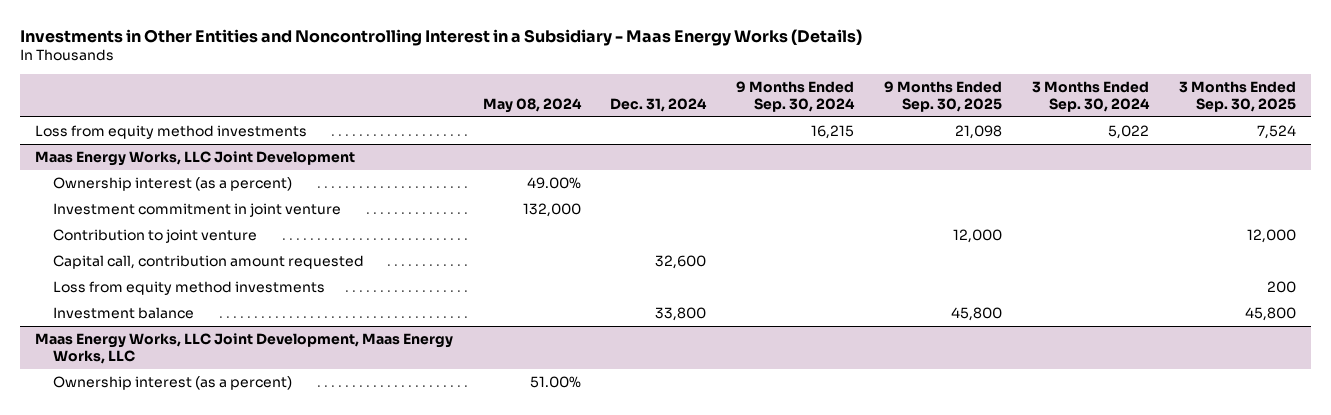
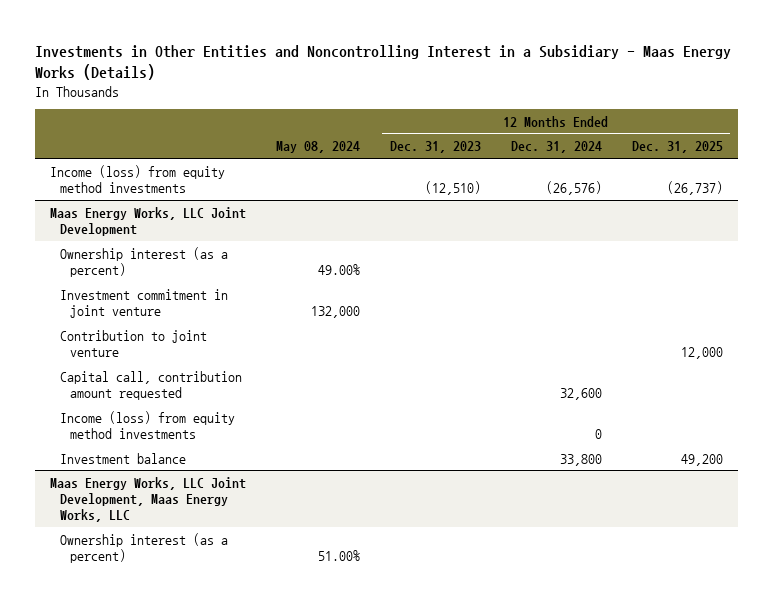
- | May 08, 2024 | Dec. 31, 2024 | 9 Months Ended Sep. 30, 2024 | 9 Months Ended Sep. 30, 2025 | 3 Months Ended Sep. 30, 2024 | 3 Months Ended Sep. 30, 2025
+ | May 08, 2024 | 12 Months Ended Dec. 31, 2023 | 12 Months Ended Dec. 31, 2024 | 12 Months Ended Dec. 31, 2025
- Loss from equity method investments | | | 16,215 | 21,098 | 5,022 | 7,524
+ Income (loss) from equity method investments | | (12,510) | (26,576) | (26,737)
@ Maas Energy Works, LLC Joint Development
- Loss from equity method investments | | | | | | 200
+ Income (loss) from equity method investments | | | 0 |

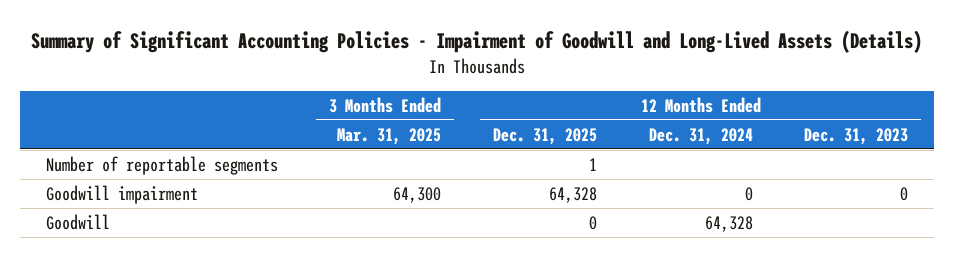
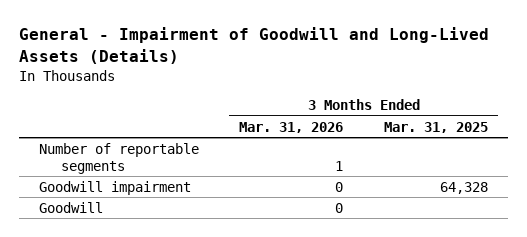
- Summary of Significant Accounting Policies - Impairment of Goodwill and Long-Lived Assets (Details)
+ General - Impairment of Goodwill and Long-Lived Assets (Details)
- | 3 Months Ended Mar. 31, 2025 | 12 Months Ended Dec. 31, 2025 | 12 Months Ended Dec. 31, 2024 | 12 Months Ended Dec. 31, 2023
+ | 3 Months Ended Mar. 31, 2026 | 3 Months Ended Mar. 31, 2025
- Goodwill impairment | 64,300 | 64,328 | 0 | 0
+ Goodwill impairment | 0 | 64,328

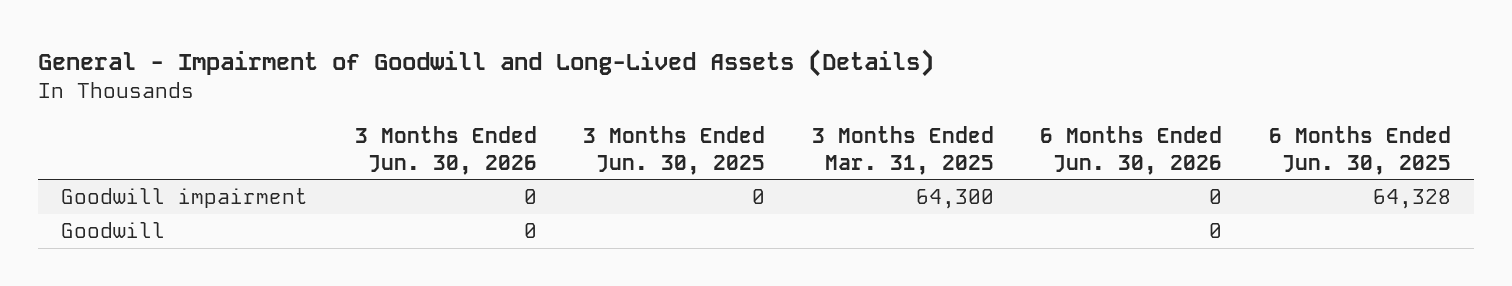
- | 3 Months Ended Mar. 31, 2026 | 3 Months Ended Mar. 31, 2025
+ | 3 Months Ended Jun. 30, 2026 | 3 Months Ended Jun. 30, 2025 | 3 Months Ended Mar. 31, 2025 | 6 Months Ended Jun. 30, 2026 | 6 Months Ended Jun. 30, 2025
- Number of reportable segments | 1 |
- Goodwill impairment | 0 | 64,328
+ Goodwill impairment | 0 | 0 | 64,300 | 0 | 64,328

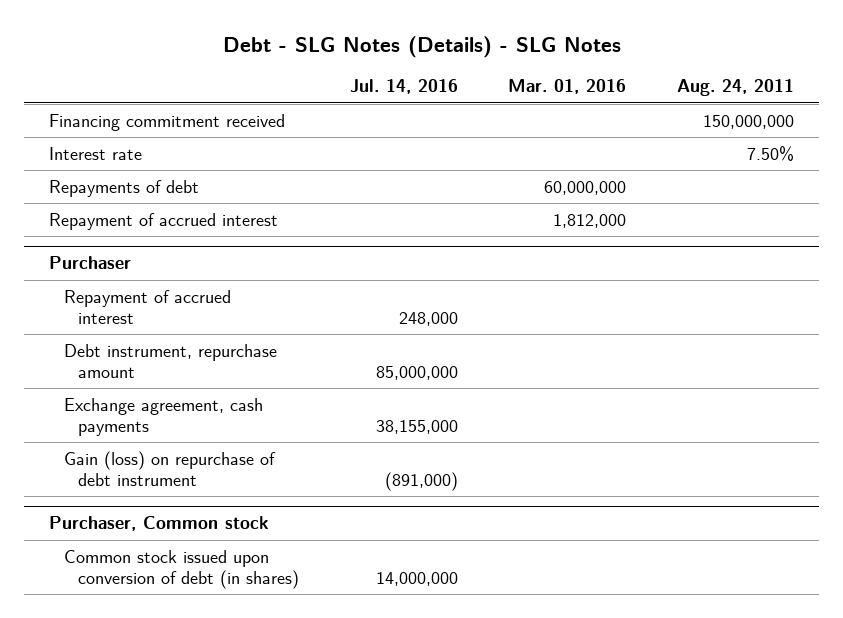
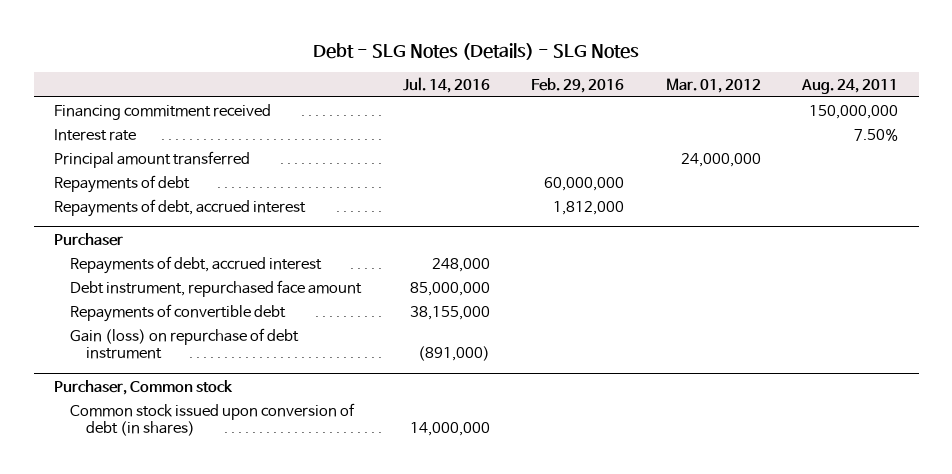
- | Jul. 14, 2016 | Mar. 01, 2016 | Aug. 24, 2011
+ | Jul. 14, 2016 | Feb. 29, 2016 | Mar. 01, 2012 | Aug. 24, 2011
+ Principal amount transferred | | | 24,000,000 |
- Repayment of accrued interest | | 1,812,000 |
+ Repayments of debt, accrued interest | | 1,812,000 | |
@ Purchaser
- Repayment of accrued interest | 248,000 | |
- Debt instrument, repurchase amount | 85,000,000 | |
- Exchange agreement, cash payments | 38,155,000 | |
+ Repayments of debt, accrued interest | 248,000 | | |
+ Debt instrument, repurchased face amount | 85,000,000 | | |
+ Repayments of convertible debt | 38,155,000 | | |

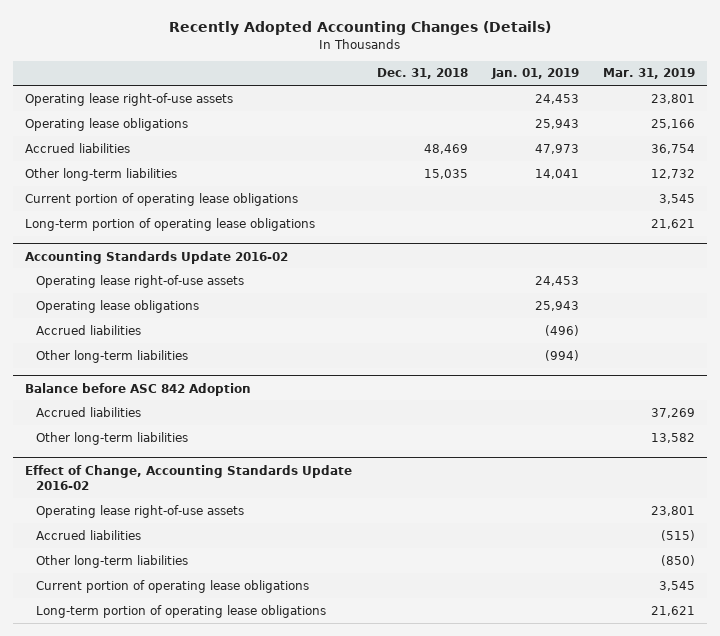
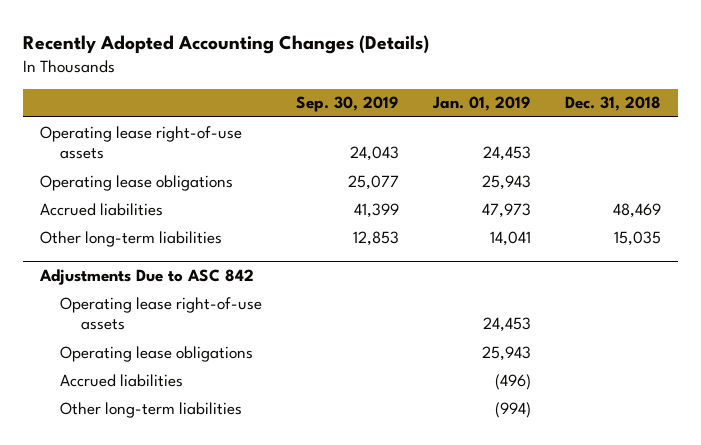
- | Dec. 31, 2018 | Jan. 01, 2019 | Mar. 31, 2019
+ | Sep. 30, 2019 | Jan. 01, 2019 | Dec. 31, 2018
- Current portion of operating lease obligations | | | 3,545
- Long-term portion of operating lease obligations | | | 21,621
- Accounting Standards Update 2016-02
+ Adjustments Due to ASC 842
- Balance before ASC 842 Adoption
- Accrued liabilities | | | 37,269
- Other long-term liabilities | | | 13,582
- Effect of Change, Accounting Standards Update 2016-02
- Operating lease right-of-use assets | | | 23,801
- Accrued liabilities | | | (515)
- Other long-term liabilities | | | (850)
- Current portion of operating lease obligations | | | 3,545
- Long-term portion of operating lease obligations | | | 21,621

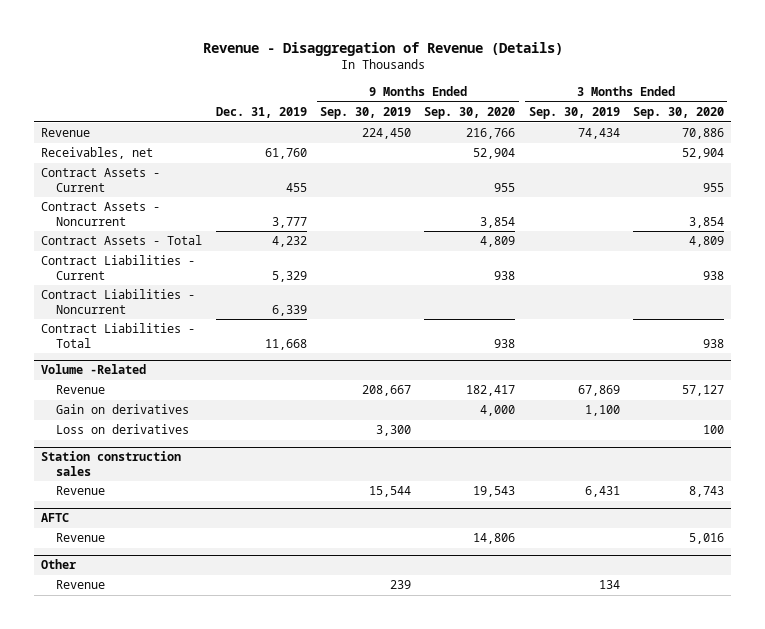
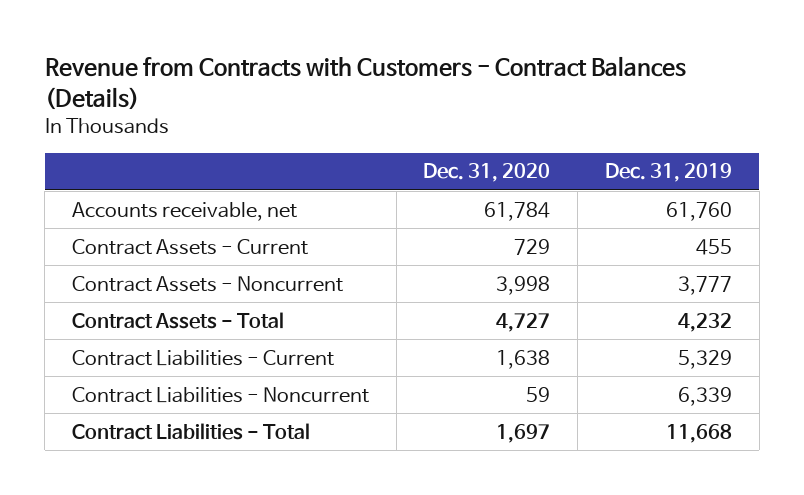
- Revenue - Disaggregation of Revenue (Details)
+ Revenue from Contracts with Customers - Contract Balances (Details)
- | Dec. 31, 2019 | 9 Months Ended Sep. 30, 2019 | 9 Months Ended Sep. 30, 2020 | 3 Months Ended Sep. 30, 2019 | 3 Months Ended Sep. 30, 2020
+ | Dec. 31, 2020 | Dec. 31, 2019
- Revenue | | 224,450 | 216,766 | 74,434 | 70,886
- Receivables, net | 61,760 | | 52,904 | | 52,904
+ Accounts receivable, net | 61,784 | 61,760
- Volume -Related
- Revenue | | 208,667 | 182,417 | 67,869 | 57,127
- Gain on derivatives | | | 4,000 | 1,100 |
- Loss on derivatives | | 3,300 | | | 100
- Station construction sales
- Revenue | | 15,544 | 19,543 | 6,431 | 8,743
- AFTC
- Revenue | | | 14,806 | | 5,016
- Other
- Revenue | | 239 | | 134 |

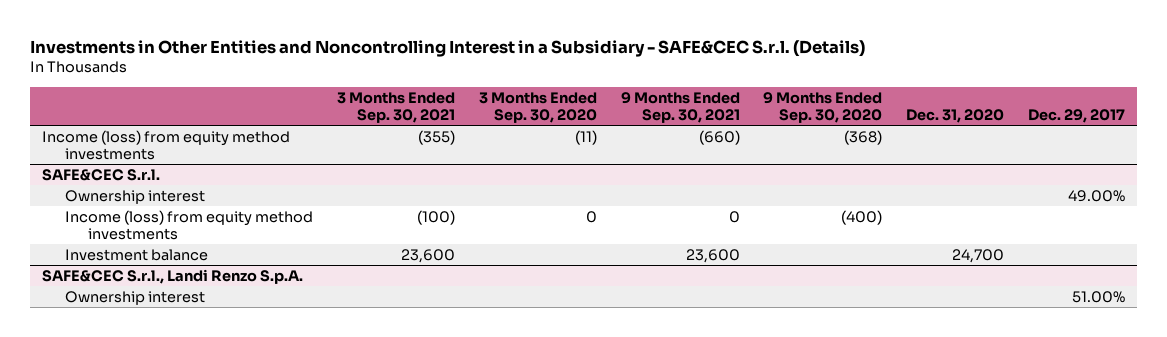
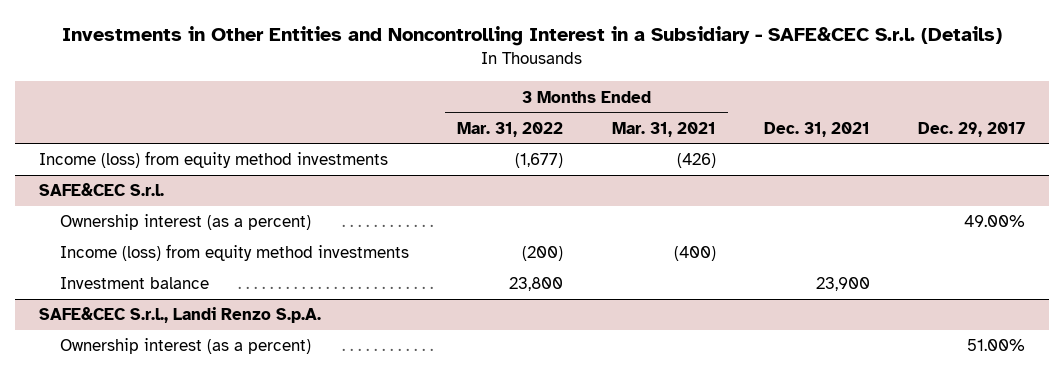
- | 3 Months Ended Sep. 30, 2021 | 3 Months Ended Sep. 30, 2020 | 9 Months Ended Sep. 30, 2021 | 9 Months Ended Sep. 30, 2020 | Dec. 31, 2020 | Dec. 29, 2017
+ | 3 Months Ended Mar. 31, 2022 | 3 Months Ended Mar. 31, 2021 | Dec. 31, 2021 | Dec. 29, 2017
@ SAFE&CEC S.r.l.
- Ownership interest | | | | | | 49.00%
+ Ownership interest (as a percent) | | | | 49.00%
@ SAFE&CEC S.r.l., Landi Renzo S.p.A.
- Ownership interest | | | | | | 51.00%
+ Ownership interest (as a percent) | | | | 51.00%

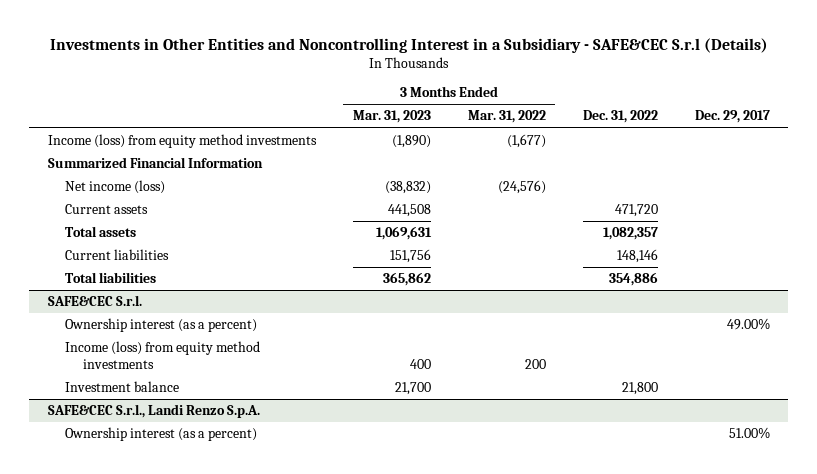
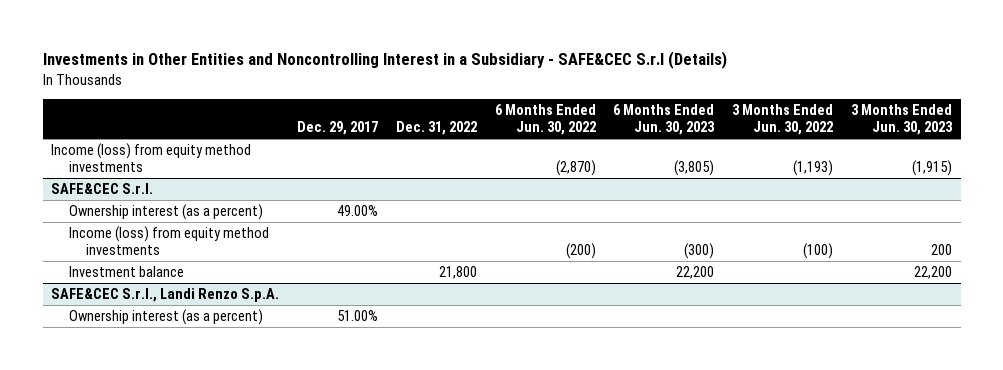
- | 3 Months Ended Mar. 31, 2023 | 3 Months Ended Mar. 31, 2022 | Dec. 31, 2022 | Dec. 29, 2017
+ | Dec. 29, 2017 | Dec. 31, 2022 | 6 Months Ended Jun. 30, 2022 | 6 Months Ended Jun. 30, 2023 | 3 Months Ended Jun. 30, 2022 | 3 Months Ended Jun. 30, 2023
- Summarized Financial Information
- Net income (loss) | (38,832) | (24,576) | |
- Current assets | 441,508 | | 471,720 |
- Total assets | 1,069,631 | | 1,082,357 |
- Current liabilities | 151,756 | | 148,146 |
- Total liabilities | 365,862 | | 354,886 |

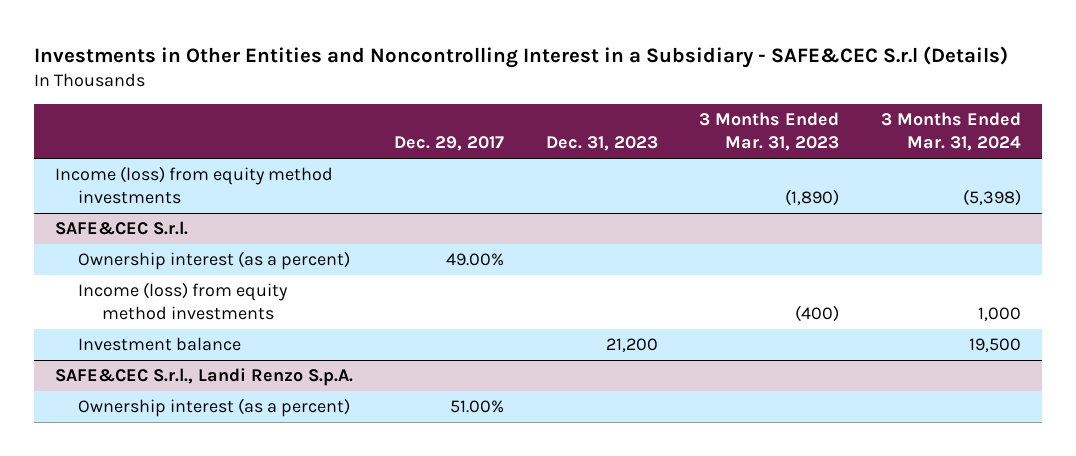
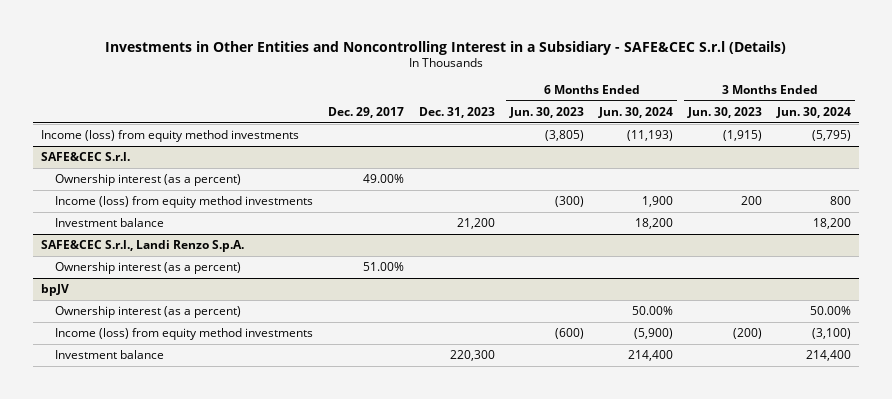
- | Dec. 29, 2017 | Dec. 31, 2023 | 3 Months Ended Mar. 31, 2023 | 3 Months Ended Mar. 31, 2024
+ | Dec. 29, 2017 | Dec. 31, 2023 | 6 Months Ended Jun. 30, 2023 | 6 Months Ended Jun. 30, 2024 | 3 Months Ended Jun. 30, 2023 | 3 Months Ended Jun. 30, 2024
+ bpJV
+ Ownership interest (as a percent) | | | | 50.00% | | 50.00%
+ Income (loss) from equity method investments | | | (600) | (5,900) | (200) | (3,100)
+ Investment balance | | 220,300 | | 214,400 | | 214,400

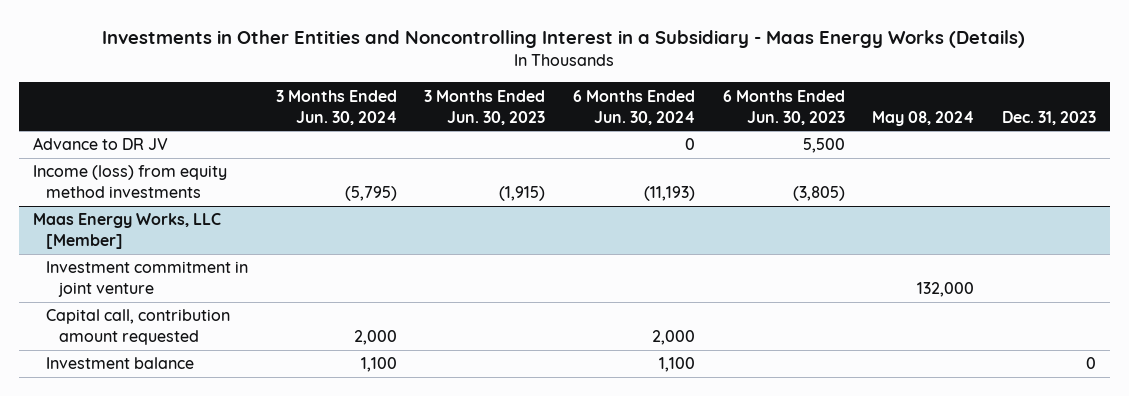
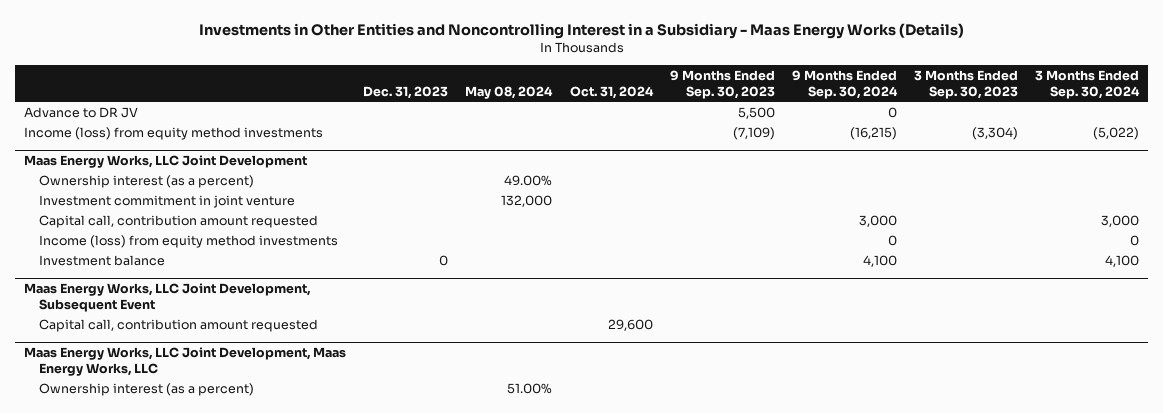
- | 3 Months Ended Jun. 30, 2024 | 3 Months Ended Jun. 30, 2023 | 6 Months Ended Jun. 30, 2024 | 6 Months Ended Jun. 30, 2023 | May 08, 2024 | Dec. 31, 2023
+ | Dec. 31, 2023 | May 08, 2024 | Oct. 31, 2024 | 9 Months Ended Sep. 30, 2023 | 9 Months Ended Sep. 30, 2024 | 3 Months Ended Sep. 30, 2023 | 3 Months Ended Sep. 30, 2024
- Maas Energy Works, LLC [Member]
+ Maas Energy Works, LLC Joint Development
+ Ownership interest (as a percent) | | 49.00% | | | | |
+ Income (loss) from equity method investments | | | | | 0 | | 0
+ Maas Energy Works, LLC Joint Development, Subsequent Event
+ Capital call, contribution amount requested | | | 29,600 | | | |
+ Maas Energy Works, LLC Joint Development, Maas Energy Works, LLC
+ Ownership interest (as a percent) | | 51.00% | | | | |

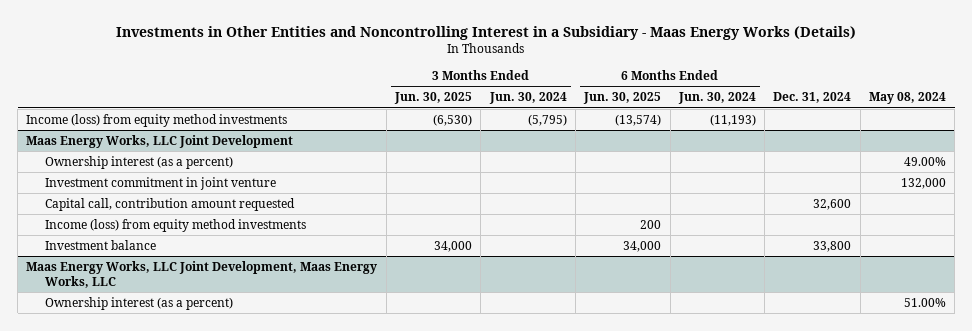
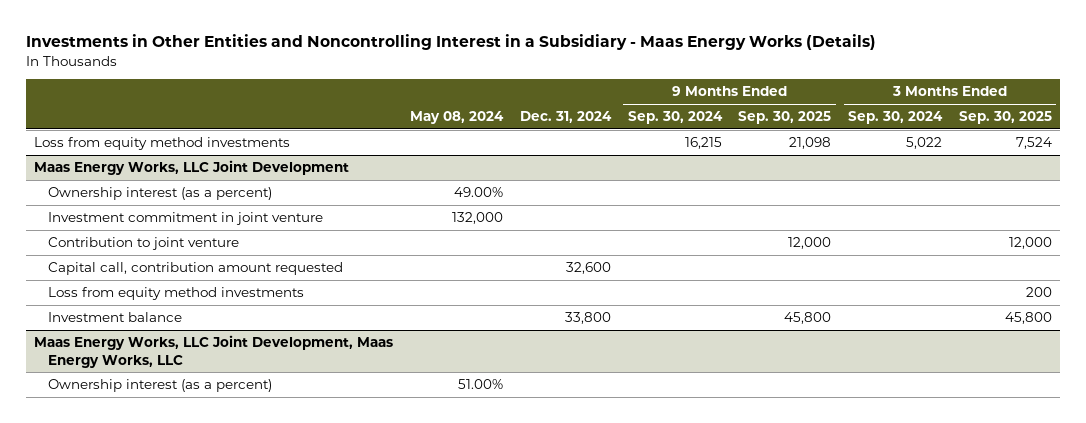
- | 3 Months Ended Jun. 30, 2025 | 3 Months Ended Jun. 30, 2024 | 6 Months Ended Jun. 30, 2025 | 6 Months Ended Jun. 30, 2024 | Dec. 31, 2024 | May 08, 2024
+ | May 08, 2024 | Dec. 31, 2024 | 9 Months Ended Sep. 30, 2024 | 9 Months Ended Sep. 30, 2025 | 3 Months Ended Sep. 30, 2024 | 3 Months Ended Sep. 30, 2025
- Income (loss) from equity method investments | (6,530) | (5,795) | (13,574) | (11,193) | |
+ Loss from equity method investments | | | 16,215 | 21,098 | 5,022 | 7,524
@ Maas Energy Works, LLC Joint Development
+ Contribution to joint venture | | | | 12,000 | | 12,000
- Income (loss) from equity method investments | | | 200 | | |
+ Loss from equity method investments | | | | | | 200

